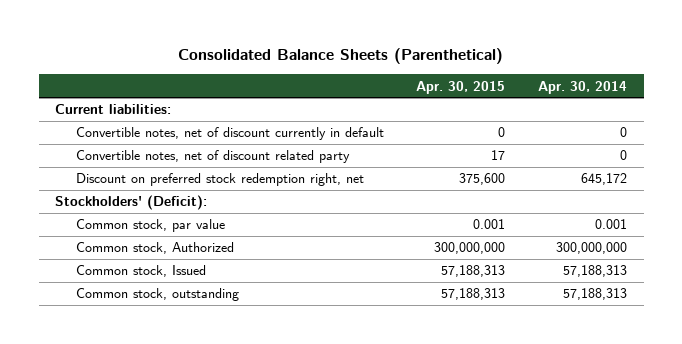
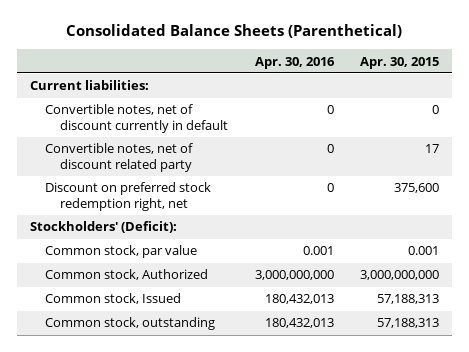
- | Apr. 30, 2015 | Apr. 30, 2014
+ | Apr. 30, 2016 | Apr. 30, 2015
- Common stock, Authorized | 300,000,000 | 300,000,000
+ Common stock, Authorized | 3,000,000,000 | 3,000,000,000

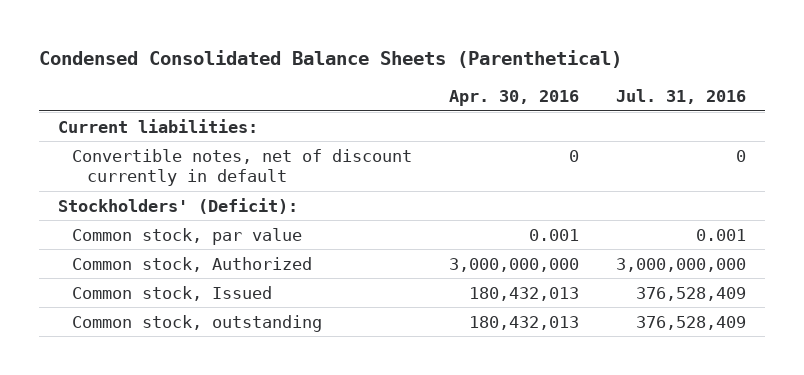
- Consolidated Balance Sheets (Parenthetical)
+ Condensed Consolidated Balance Sheets (Parenthetical)
- | Apr. 30, 2016 | Apr. 30, 2015
+ | Apr. 30, 2016 | Jul. 31, 2016
- Convertible notes, net of discount related party | 0 | 17
- Discount on preferred stock redemption right, net | 0 | 375,600

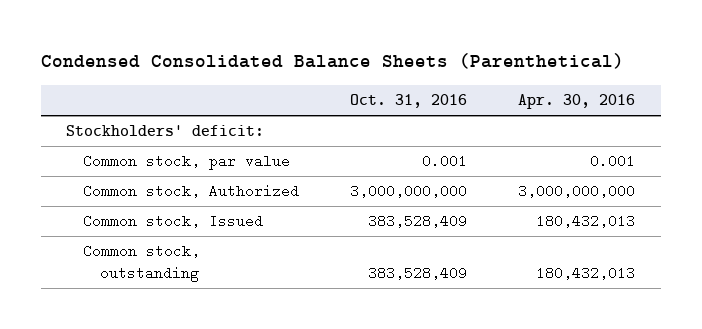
- | Apr. 30, 2016 | Jul. 31, 2016
+ | Oct. 31, 2016 | Apr. 30, 2016
- Current liabilities:
- Convertible notes, net of discount currently in default | 0 | 0
- Stockholders' (Deficit):
+ Stockholders' deficit:

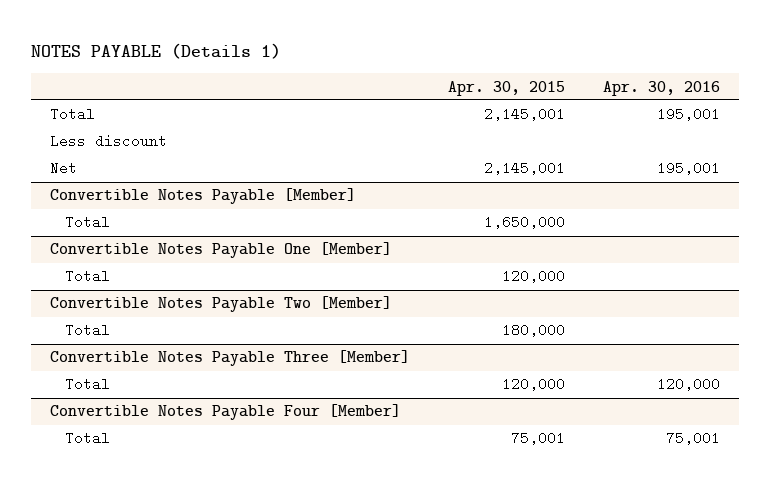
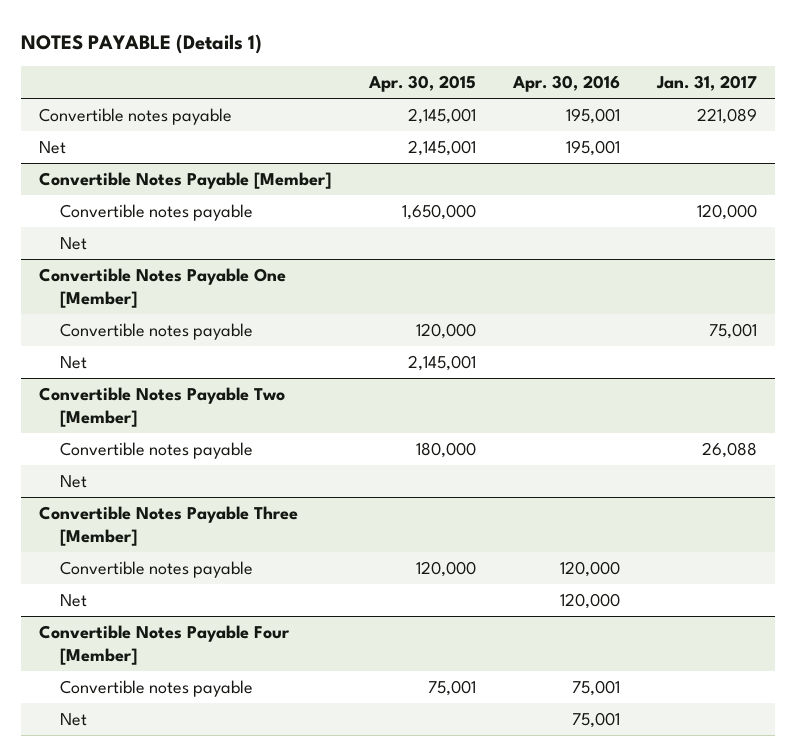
- | Apr. 30, 2015 | Apr. 30, 2016
+ | Apr. 30, 2015 | Apr. 30, 2016 | Jan. 31, 2017
- Total | 2,145,001 | 195,001
- Less discount
+ Convertible notes payable | 2,145,001 | 195,001 | 221,089
@ Convertible Notes Payable [Member]
- Total | 1,650,000 |
+ Convertible notes payable | 1,650,000 | | 120,000
+ Net
@ Convertible Notes Payable One [Member]
- Total | 120,000 |
+ Convertible notes payable | 120,000 | | 75,001
+ Net | 2,145,001 | |
@ Convertible Notes Payable Two [Member]
- Total | 180,000 |
+ Convertible notes payable | 180,000 | | 26,088
+ Net
@ Convertible Notes Payable Three [Member]
- Total | 120,000 | 120,000
+ Convertible notes payable | 120,000 | 120,000 |
+ Net | | 120,000 |
@ Convertible Notes Payable Four [Member]
- Total | 75,001 | 75,001
+ Convertible notes payable | 75,001 | 75,001 |
+ Net | | 75,001 |

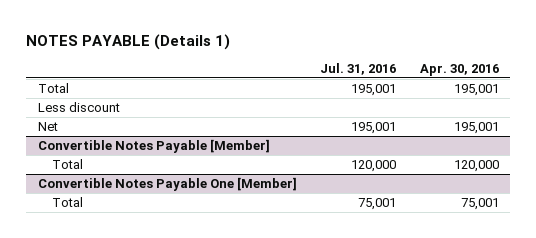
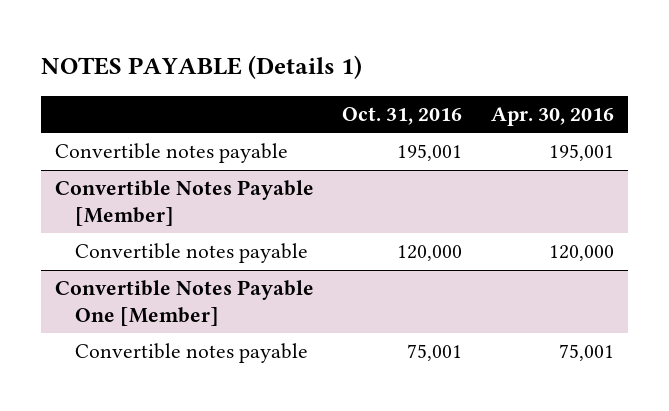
- | Jul. 31, 2016 | Apr. 30, 2016
+ | Oct. 31, 2016 | Apr. 30, 2016
- Total | 195,001 | 195,001
- Less discount
- Net | 195,001 | 195,001
+ Convertible notes payable | 195,001 | 195,001
@ Convertible Notes Payable [Member]
- Total | 120,000 | 120,000
+ Convertible notes payable | 120,000 | 120,000
@ Convertible Notes Payable One [Member]
- Total | 75,001 | 75,001
+ Convertible notes payable | 75,001 | 75,001

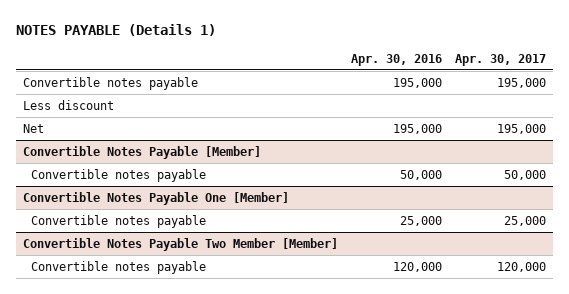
- | Oct. 31, 2016 | Apr. 30, 2016
+ | Apr. 30, 2016 | Apr. 30, 2017
- Convertible notes payable | 195,001 | 195,001
+ Convertible notes payable | 195,000 | 195,000
+ Less discount
+ Net | 195,000 | 195,000
@ Convertible Notes Payable [Member]
- Convertible notes payable | 120,000 | 120,000
+ Convertible notes payable | 50,000 | 50,000
@ Convertible Notes Payable One [Member]
- Convertible notes payable | 75,001 | 75,001
+ Convertible notes payable | 25,000 | 25,000
+ Convertible Notes Payable Two Member [Member]
+ Convertible notes payable | 120,000 | 120,000

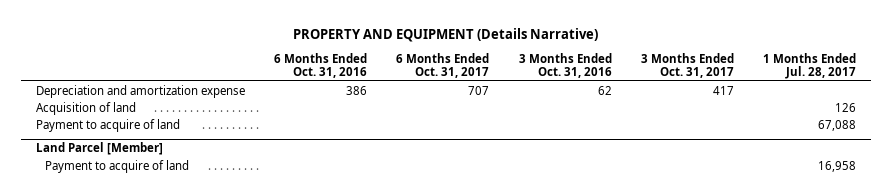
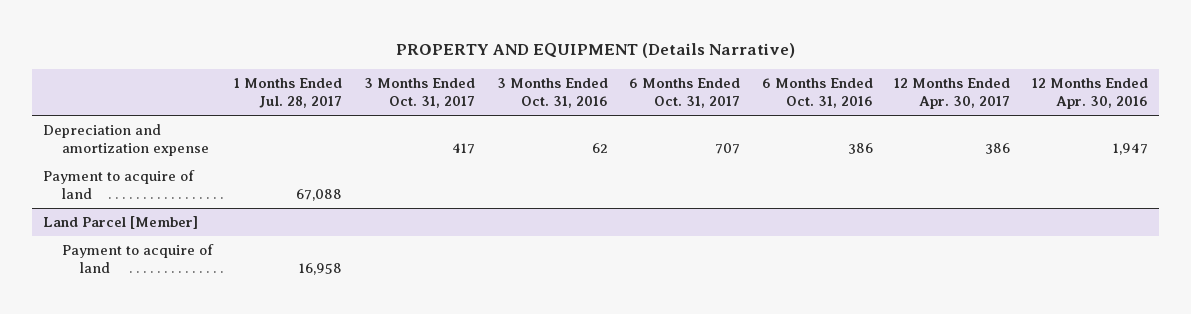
- | 6 Months Ended Oct. 31, 2016 | 6 Months Ended Oct. 31, 2017 | 3 Months Ended Oct. 31, 2016 | 3 Months Ended Oct. 31, 2017 | 1 Months Ended Jul. 28, 2017
+ | 1 Months Ended Jul. 28, 2017 | 3 Months Ended Oct. 31, 2017 | 3 Months Ended Oct. 31, 2016 | 6 Months Ended Oct. 31, 2017 | 6 Months Ended Oct. 31, 2016 | 12 Months Ended Apr. 30, 2017 | 12 Months Ended Apr. 30, 2016
- Acquisition of land | | | | | 126

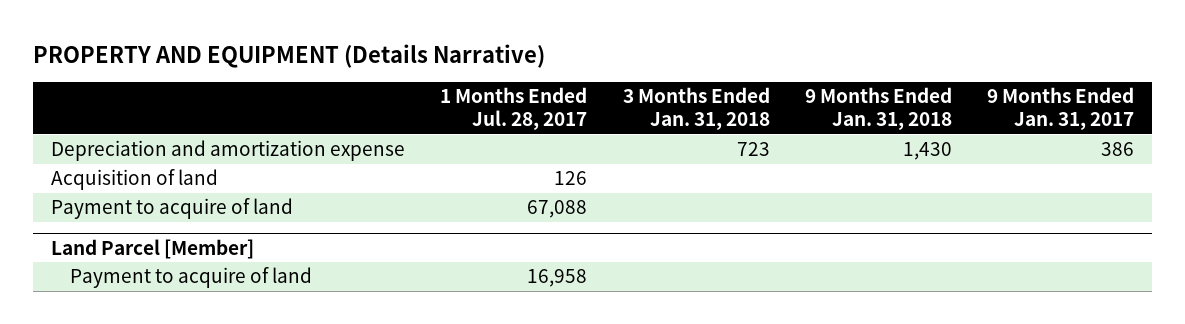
- | 1 Months Ended Jul. 28, 2017 | 3 Months Ended Oct. 31, 2017 | 3 Months Ended Oct. 31, 2016 | 6 Months Ended Oct. 31, 2017 | 6 Months Ended Oct. 31, 2016 | 12 Months Ended Apr. 30, 2017 | 12 Months Ended Apr. 30, 2016
+ | 1 Months Ended Jul. 28, 2017 | 3 Months Ended Jan. 31, 2018 | 9 Months Ended Jan. 31, 2018 | 9 Months Ended Jan. 31, 2017
+ Acquisition of land | 126 | | |

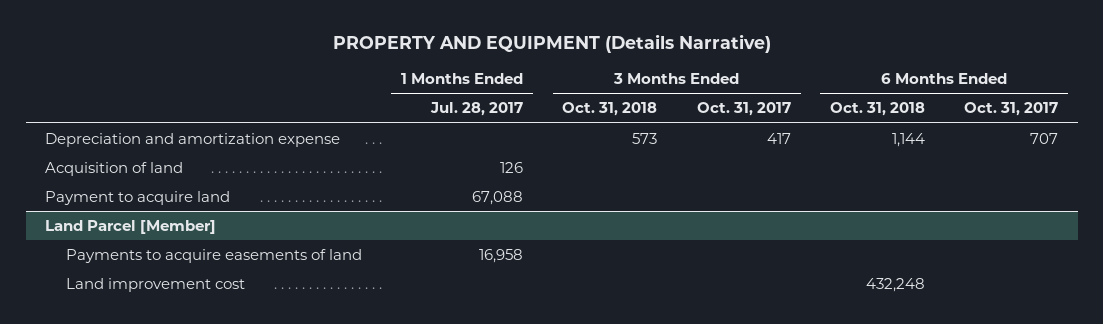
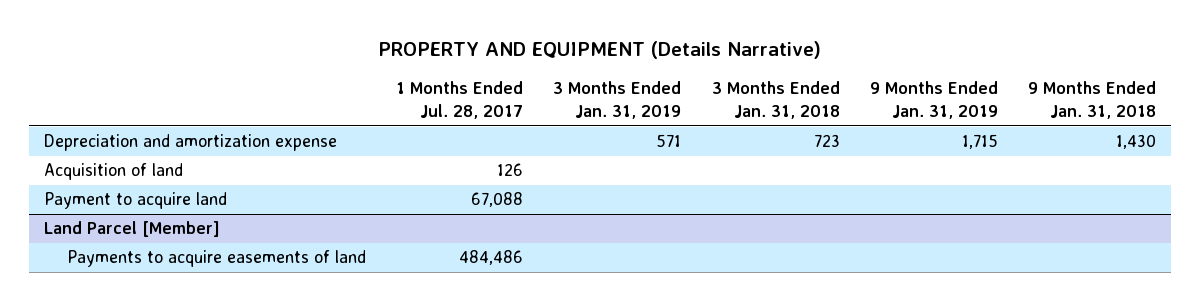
- | 1 Months Ended Jul. 28, 2017 | 3 Months Ended Oct. 31, 2018 | 3 Months Ended Oct. 31, 2017 | 6 Months Ended Oct. 31, 2018 | 6 Months Ended Oct. 31, 2017
+ | 1 Months Ended Jul. 28, 2017 | 3 Months Ended Jan. 31, 2019 | 3 Months Ended Jan. 31, 2018 | 9 Months Ended Jan. 31, 2019 | 9 Months Ended Jan. 31, 2018
@ Land Parcel [Member]
- Payments to acquire easements of land | 16,958 | | | |
- Land improvement cost | | | | 432,248 |
+ Payments to acquire easements of land | 484,486 | | | |

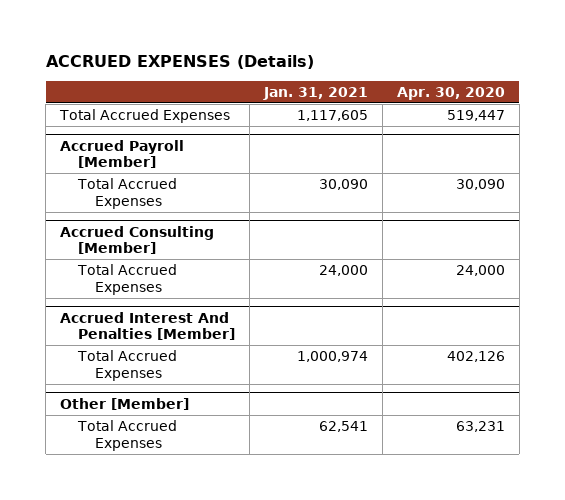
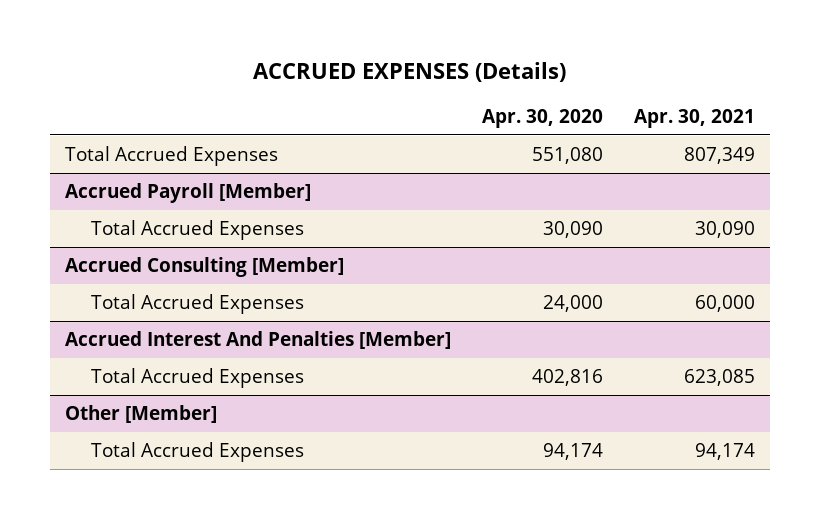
- | Jan. 31, 2021 | Apr. 30, 2020
+ | Apr. 30, 2020 | Apr. 30, 2021
- Total Accrued Expenses | 1,117,605 | 519,447
+ Total Accrued Expenses | 551,080 | 807,349
@ Accrued Interest And Penalties [Member]
- Total Accrued Expenses | 1,000,974 | 402,126
+ Total Accrued Expenses | 402,816 | 623,085
@ Other [Member]
- Total Accrued Expenses | 62,541 | 63,231
+ Total Accrued Expenses | 94,174 | 94,174

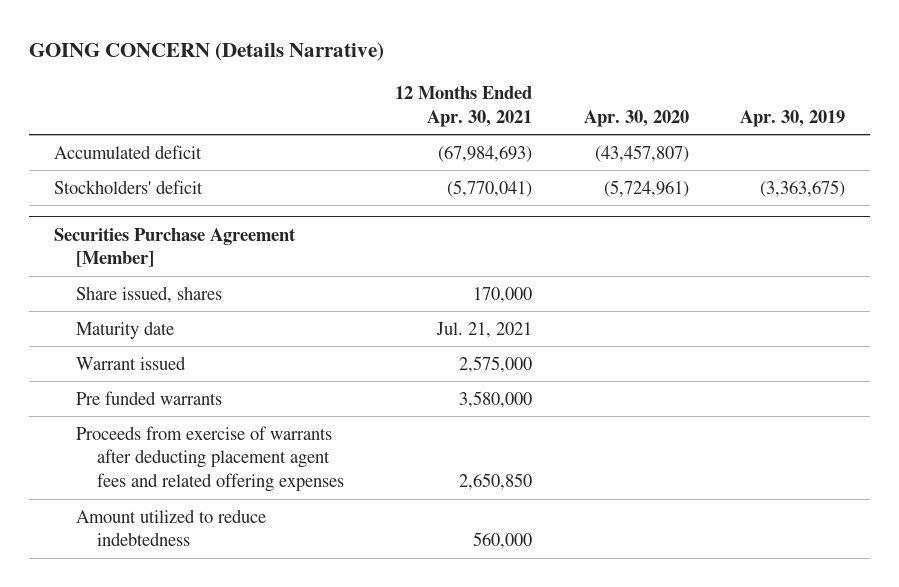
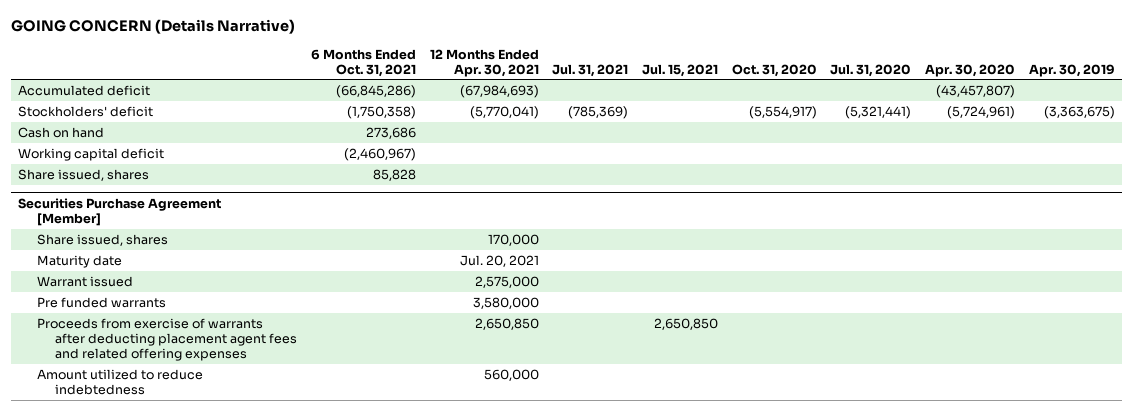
- | 12 Months Ended Apr. 30, 2021 | Apr. 30, 2020 | Apr. 30, 2019
+ | 6 Months Ended Oct. 31, 2021 | 12 Months Ended Apr. 30, 2021 | Jul. 31, 2021 | Jul. 15, 2021 | Oct. 31, 2020 | Jul. 31, 2020 | Apr. 30, 2020 | Apr. 30, 2019
+ Cash on hand | 273,686 | | | | | | |
+ Working capital deficit | (2,460,967) | | | | | | |
+ Share issued, shares | 85,828 | | | | | | |
@ Securities Purchase Agreement [Member]
- Maturity date | Jul. 21, 2021 | |
+ Maturity date | | Jul. 20, 2021 | | | | | |

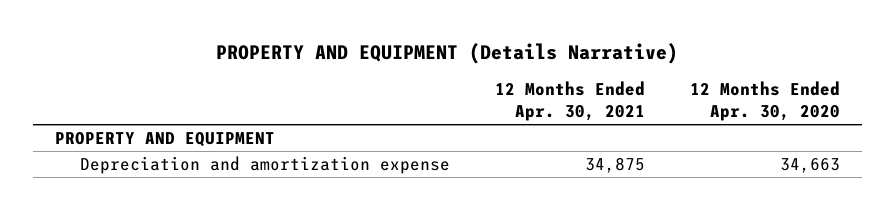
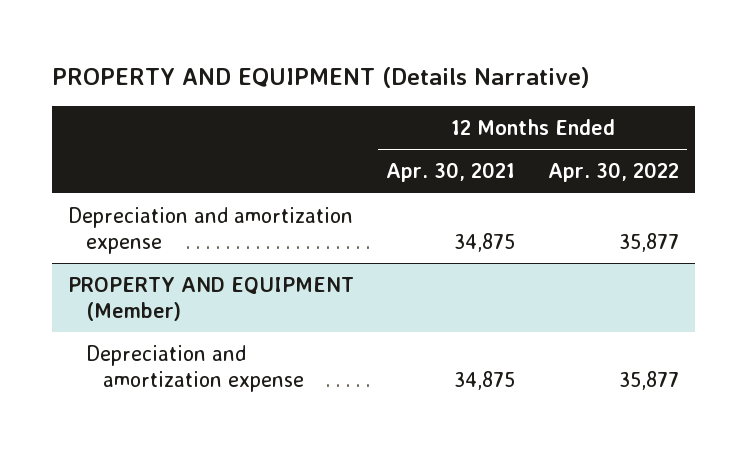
- | 12 Months Ended Apr. 30, 2021 | 12 Months Ended Apr. 30, 2020
+ | 12 Months Ended Apr. 30, 2021 | 12 Months Ended Apr. 30, 2022
- PROPERTY AND EQUIPMENT
+ PROPERTY AND EQUIPMENT (Member)
+ Depreciation and amortization expense | 34,875 | 35,877

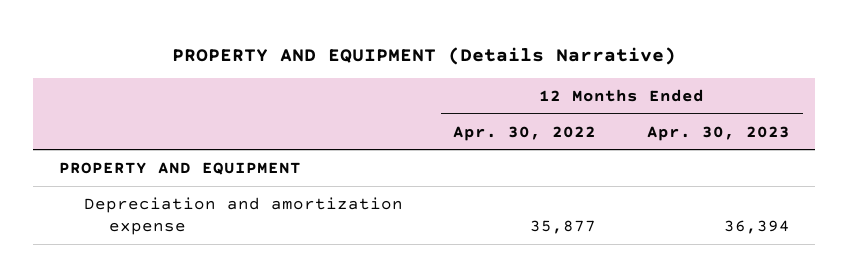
- | 12 Months Ended Apr. 30, 2021 | 12 Months Ended Apr. 30, 2022
+ | 12 Months Ended Apr. 30, 2022 | 12 Months Ended Apr. 30, 2023
- Depreciation and amortization expense | 34,875 | 35,877
- PROPERTY AND EQUIPMENT (Member)
+ PROPERTY AND EQUIPMENT

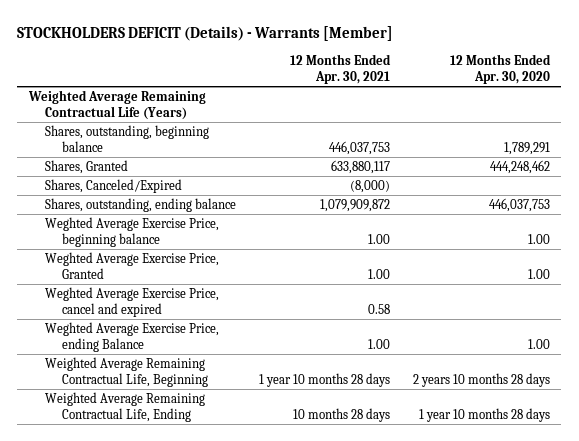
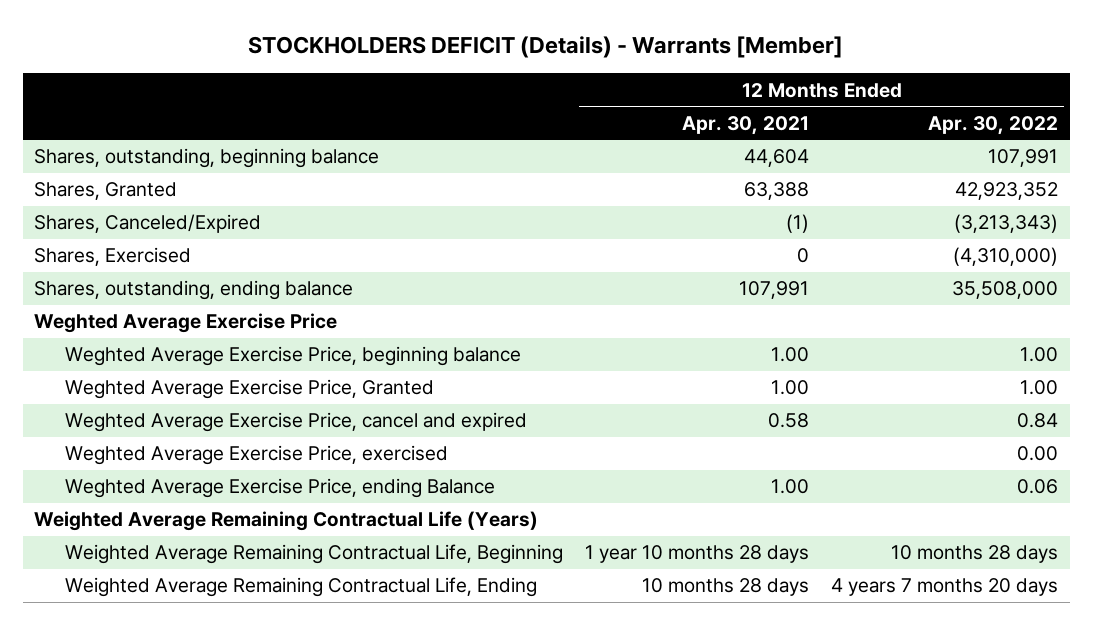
- | 12 Months Ended Apr. 30, 2021 | 12 Months Ended Apr. 30, 2020
+ | 12 Months Ended Apr. 30, 2021 | 12 Months Ended Apr. 30, 2022
- Shares, outstanding, beginning balance | 446,037,753 | 1,789,291
- Shares, Granted | 633,880,117 | 444,248,462
- Shares, Canceled/Expired | (8,000) |
- Shares, outstanding, ending balance | 1,079,909,872 | 446,037,753
+ Shares, outstanding, beginning balance | 44,604 | 107,991
+ Shares, Granted | 63,388 | 42,923,352
+ Shares, Canceled/Expired | (1) | (3,213,343)
+ Shares, Exercised | 0 | (4,310,000)
+ Shares, outstanding, ending balance | 107,991 | 35,508,000
+ Weghted Average Exercise Price
+ Weghted Average Exercise Price, exercised | | 0.00
moved down: Weighted Average Remaining Contractual Life (Years)

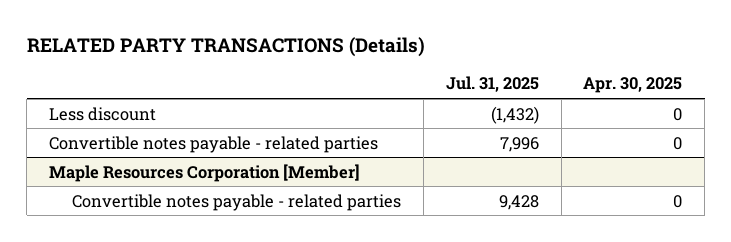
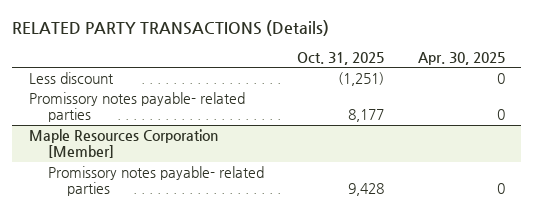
- | Jul. 31, 2025 | Apr. 30, 2025
+ | Oct. 31, 2025 | Apr. 30, 2025
- Convertible notes payable - related parties | 7,996 | 0
+ Promissory notes payable- related parties | 8,177 | 0
@ Maple Resources Corporation [Member]
- Convertible notes payable - related parties | 9,428 | 0
+ Promissory notes payable- related parties | 9,428 | 0

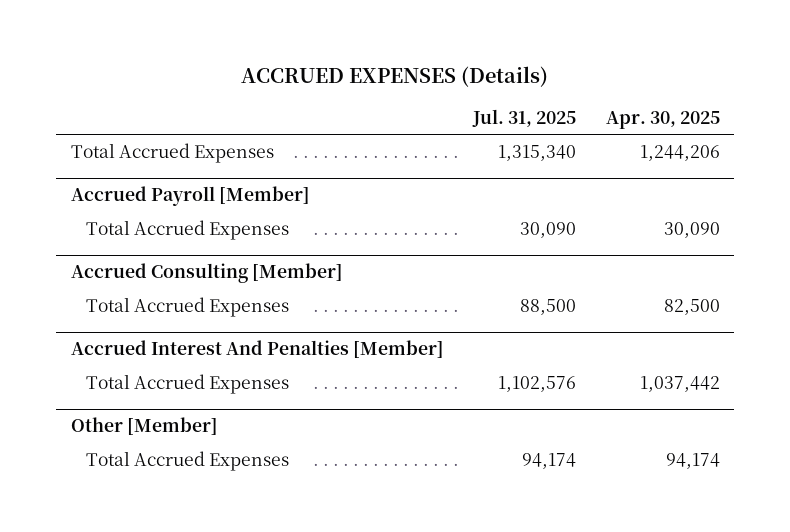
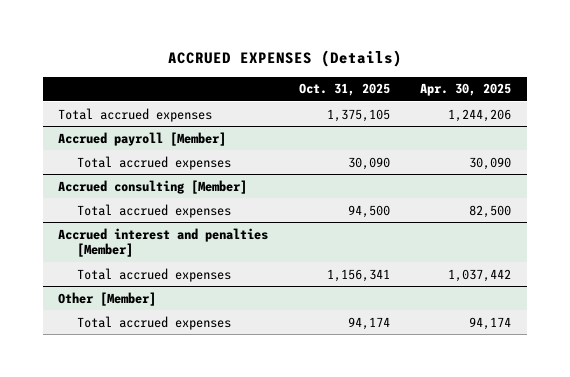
- | Jul. 31, 2025 | Apr. 30, 2025
+ | Oct. 31, 2025 | Apr. 30, 2025
- Total Accrued Expenses | 1,315,340 | 1,244,206
- Accrued Payroll [Member]
- Total Accrued Expenses | 30,090 | 30,090
- Accrued Consulting [Member]
- Total Accrued Expenses | 88,500 | 82,500
- Accrued Interest And Penalties [Member]
- Total Accrued Expenses | 1,102,576 | 1,037,442
+ Total accrued expenses | 1,375,105 | 1,244,206
+ Accrued payroll [Member]
+ Total accrued expenses | 30,090 | 30,090
+ Accrued consulting [Member]
+ Total accrued expenses | 94,500 | 82,500
+ Accrued interest and penalties [Member]
+ Total accrued expenses | 1,156,341 | 1,037,442
@ Other [Member]
- Total Accrued Expenses | 94,174 | 94,174
+ Total accrued expenses | 94,174 | 94,174

